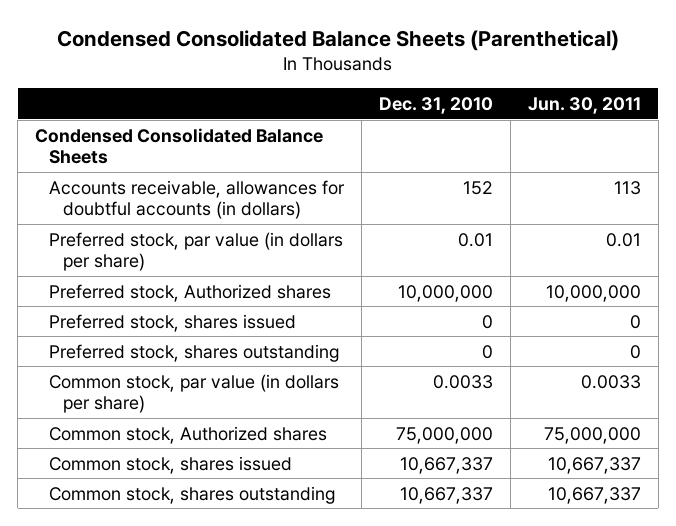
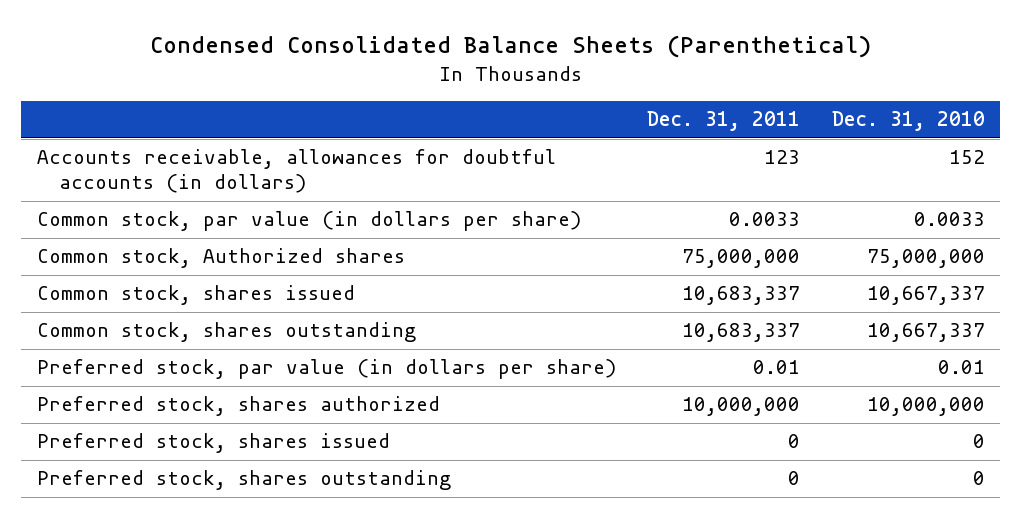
- | Dec. 31, 2010 | Jun. 30, 2011
+ | Dec. 31, 2011 | Dec. 31, 2010
- Condensed Consolidated Balance Sheets
- Preferred stock, Authorized shares | 10,000,000 | 10,000,000
moved down: Preferred stock, par value (in dollars per share) | 0.01 | 0.01
+ Preferred stock, shares authorized | 10,000,000 | 10,000,000
moved down: Preferred stock, shares issued | 0 | 0
moved down: Preferred stock, shares outstanding | 0 | 0

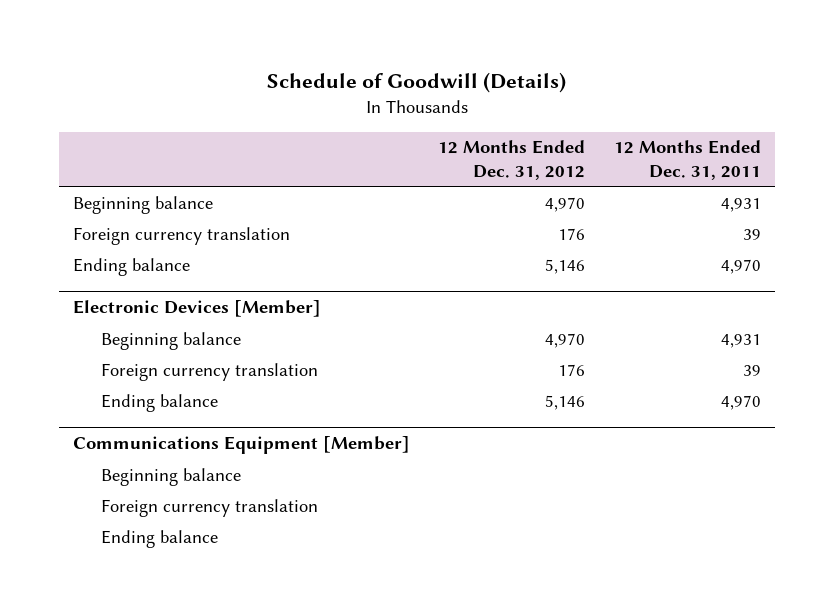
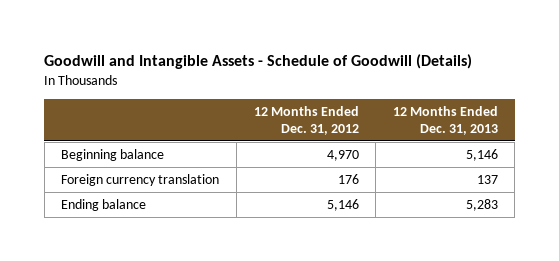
- Schedule of Goodwill (Details)
+ Goodwill and Intangible Assets - Schedule of Goodwill (Details)
- | 12 Months Ended Dec. 31, 2012 | 12 Months Ended Dec. 31, 2011
+ | 12 Months Ended Dec. 31, 2012 | 12 Months Ended Dec. 31, 2013
- Electronic Devices [Member]
- Beginning balance | 4,970 | 4,931
- Foreign currency translation | 176 | 39
- Ending balance | 5,146 | 4,970
- Communications Equipment [Member]
- Beginning balance
- Foreign currency translation
- Ending balance

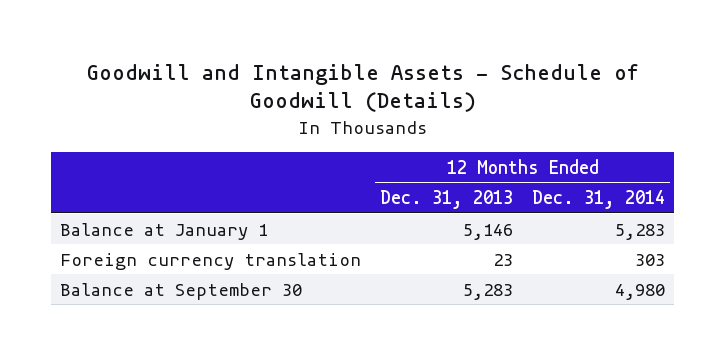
- | 12 Months Ended Dec. 31, 2012 | 12 Months Ended Dec. 31, 2013
+ | 12 Months Ended Dec. 31, 2013 | 12 Months Ended Dec. 31, 2014
- Beginning balance | 4,970 | 5,146
- Foreign currency translation | 176 | 137
- Ending balance | 5,146 | 5,283
+ Balance at January 1 | 5,146 | 5,283
+ Foreign currency translation | 23 | 303
+ Balance at September 30 | 5,283 | 4,980

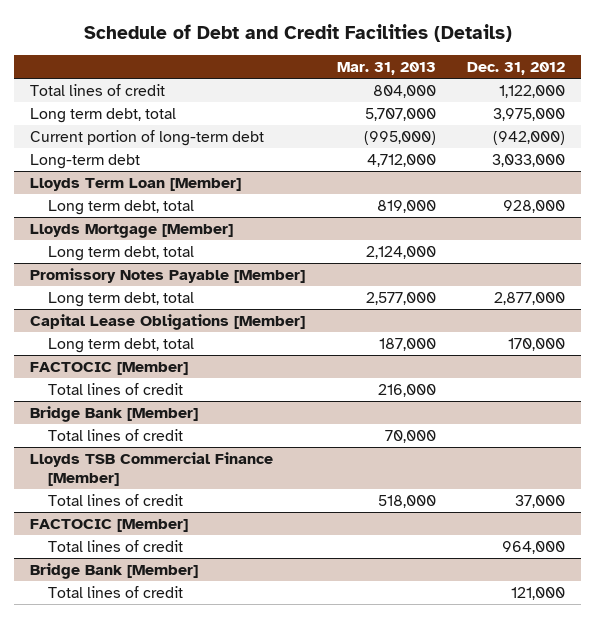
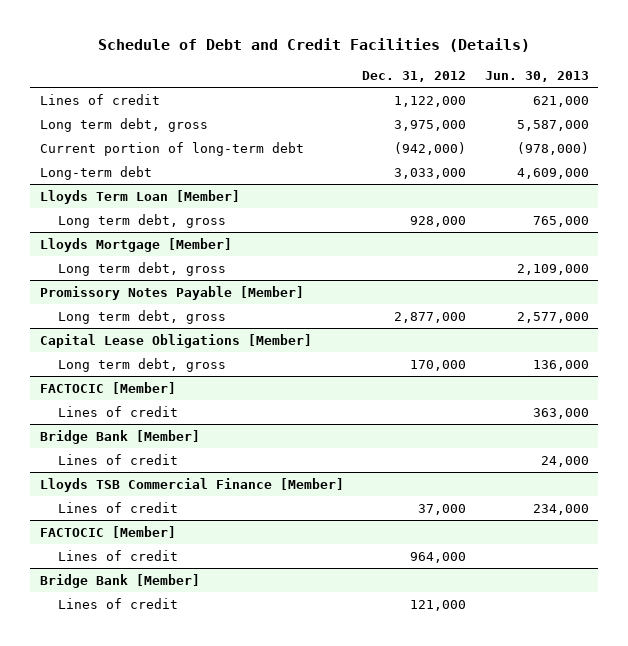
- | Mar. 31, 2013 | Dec. 31, 2012
+ | Dec. 31, 2012 | Jun. 30, 2013
- Total lines of credit | 804,000 | 1,122,000
- Long term debt, total | 5,707,000 | 3,975,000
+ Lines of credit | 1,122,000 | 621,000
+ Long term debt, gross | 3,975,000 | 5,587,000
@ Lloyds Term Loan [Member]
- Long term debt, total | 819,000 | 928,000
+ Long term debt, gross | 928,000 | 765,000
@ Lloyds Mortgage [Member]
- Long term debt, total | 2,124,000 |
+ Long term debt, gross | | 2,109,000
@ Promissory Notes Payable [Member]
- Long term debt, total | 2,577,000 | 2,877,000
+ Long term debt, gross | 2,877,000 | 2,577,000
@ Capital Lease Obligations [Member]
- Long term debt, total | 187,000 | 170,000
+ Long term debt, gross | 170,000 | 136,000
@ FACTOCIC [Member]
- Total lines of credit | 216,000 |
+ Lines of credit | | 363,000
@ Bridge Bank [Member]
- Total lines of credit | 70,000 |
+ Lines of credit | | 24,000
@ Lloyds TSB Commercial Finance [Member]
- Total lines of credit | 518,000 | 37,000
+ Lines of credit | 37,000 | 234,000
@ FACTOCIC [Member]
- Total lines of credit | | 964,000
+ Lines of credit | 964,000 |
@ Bridge Bank [Member]
- Total lines of credit | | 121,000
+ Lines of credit | 121,000 |

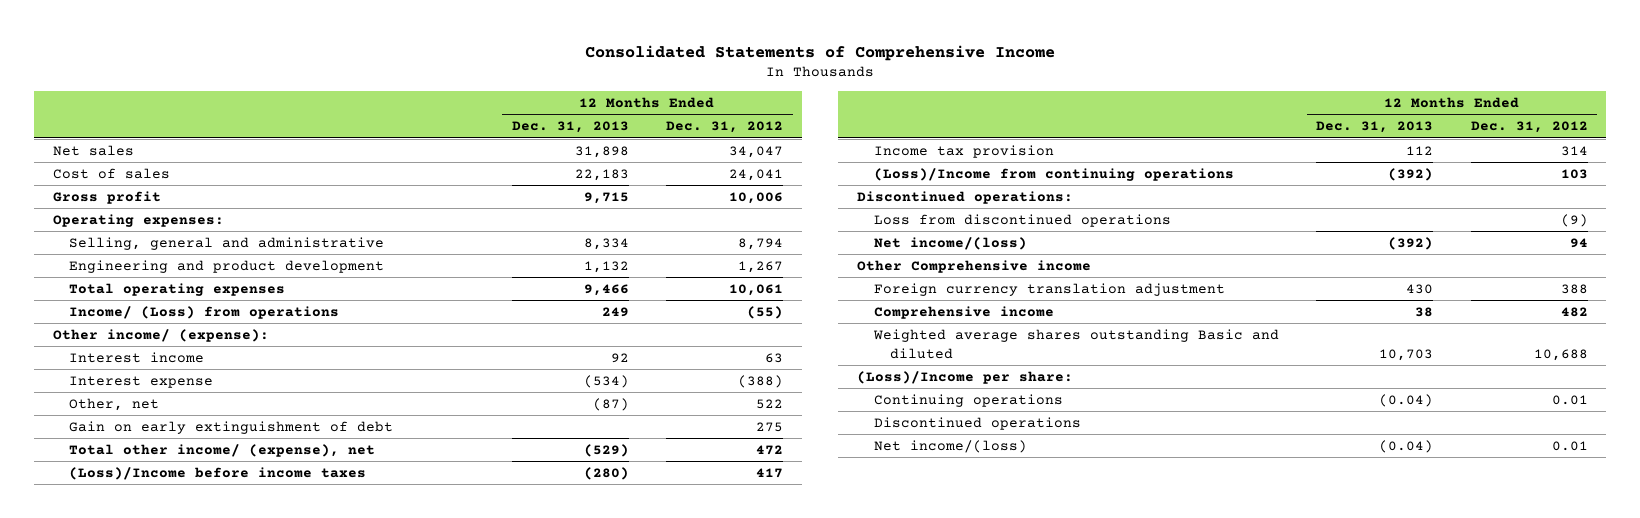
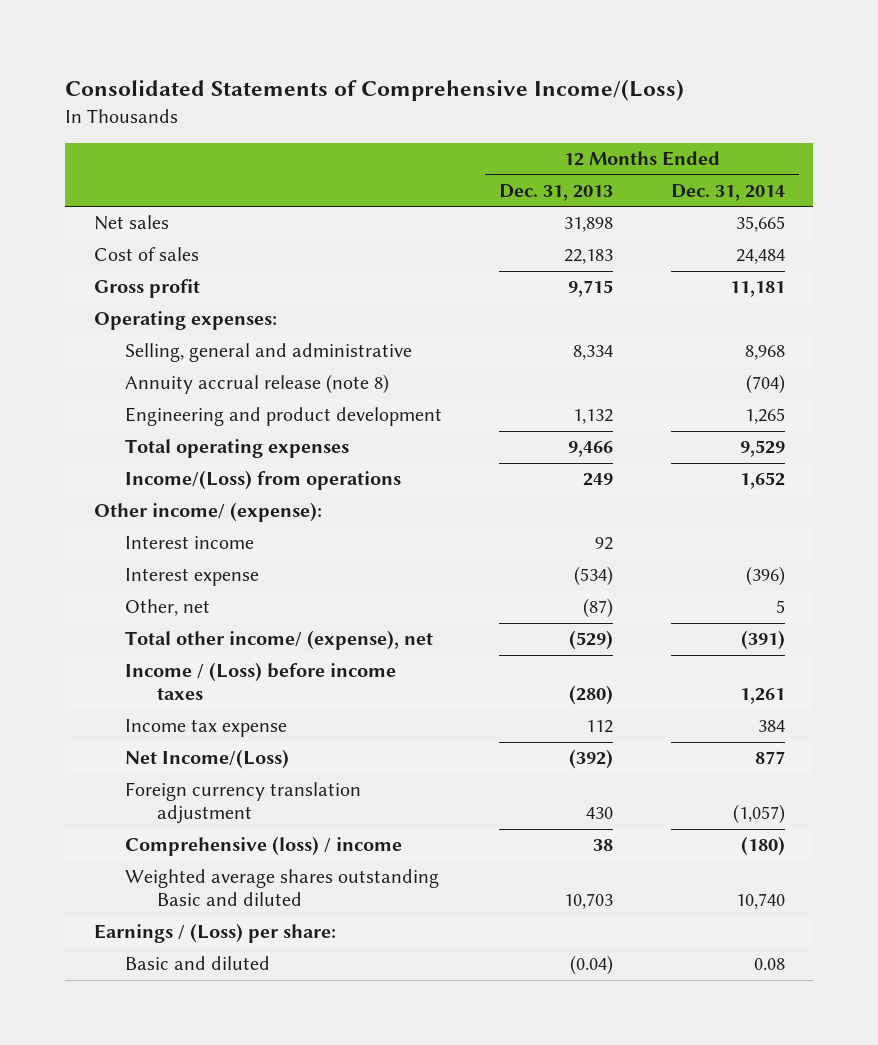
- Consolidated Statements of Comprehensive Income
+ Consolidated Statements of Comprehensive Income/(Loss)
- | 12 Months Ended Dec. 31, 2013 | 12 Months Ended Dec. 31, 2012
+ | 12 Months Ended Dec. 31, 2013 | 12 Months Ended Dec. 31, 2014
+ Annuity accrual release (note 8) | | (704)
- Income/ (Loss) from operations | 249 | (55)
+ Income/(Loss) from operations | 249 | 1,652
- Gain on early extinguishment of debt | | 275
- (Loss)/Income before income taxes | (280) | 417
- Income tax provision | 112 | 314
- (Loss)/Income from continuing operations | (392) | 103
- Discontinued operations:
- Loss from discontinued operations | | (9)
- Net income/(loss) | (392) | 94
- Other Comprehensive income
+ Income / (Loss) before income taxes | (280) | 1,261
+ Income tax expense | 112 | 384
+ Net Income/(Loss) | (392) | 877
- Comprehensive income | 38 | 482
+ Comprehensive (loss) / income | 38 | (180)
- (Loss)/Income per share:
- Continuing operations | (0.04) | 0.01
- Discontinued operations
- Net income/(loss) | (0.04) | 0.01
+ Earnings / (Loss) per share:
+ Basic and diluted | (0.04) | 0.08

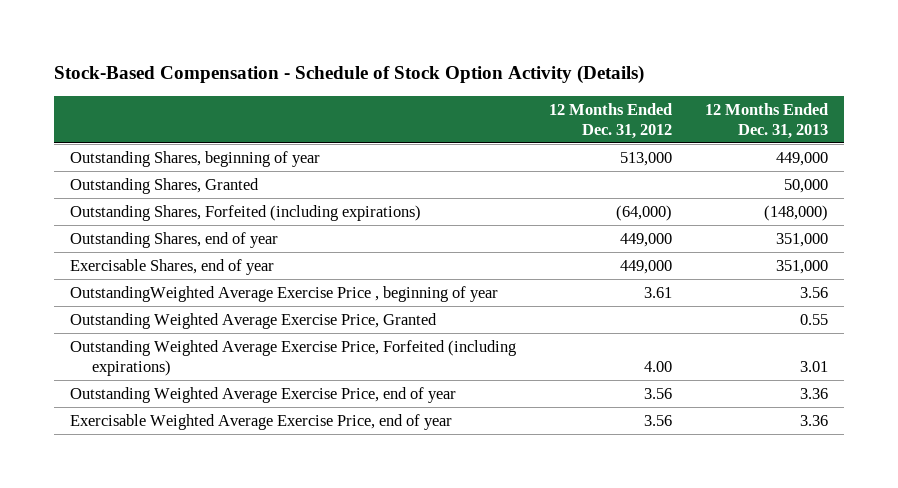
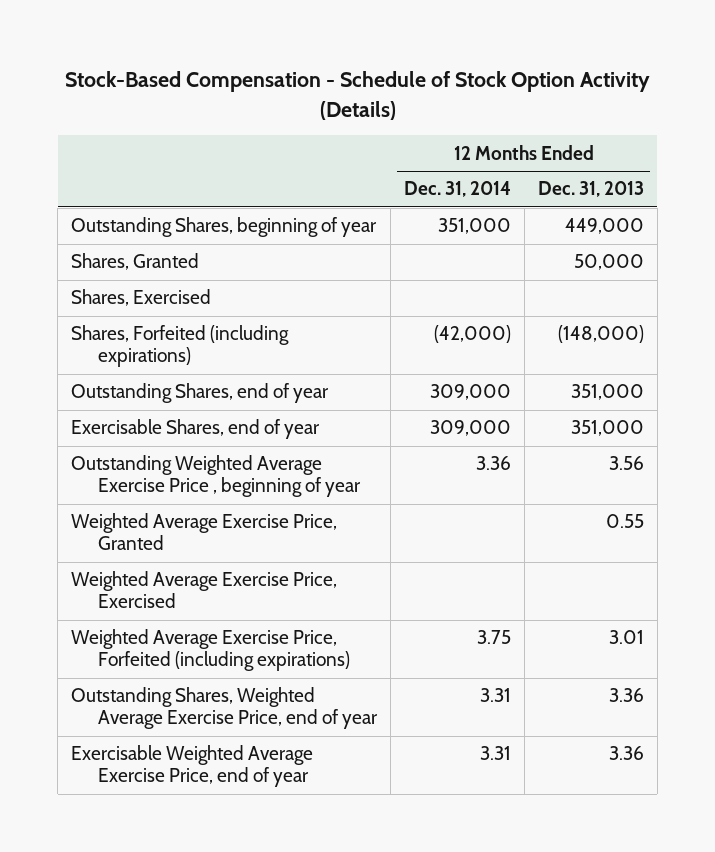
- | 12 Months Ended Dec. 31, 2012 | 12 Months Ended Dec. 31, 2013
+ | 12 Months Ended Dec. 31, 2014 | 12 Months Ended Dec. 31, 2013
- Outstanding Shares, Granted | | 50,000
- Outstanding Shares, Forfeited (including expirations) | (64,000) | (148,000)
+ Shares, Granted | | 50,000
+ Shares, Exercised
+ Shares, Forfeited (including expirations) | (42,000) | (148,000)
- OutstandingWeighted Average Exercise Price , beginning of year | 3.61 | 3.56
- Outstanding Weighted Average Exercise Price, Granted | | 0.55
- Outstanding Weighted Average Exercise Price, Forfeited (including expirations) | 4.00 | 3.01
- Outstanding Weighted Average Exercise Price, end of year | 3.56 | 3.36
+ Outstanding Weighted Average Exercise Price , beginning of year | 3.36 | 3.56
+ Weighted Average Exercise Price, Granted | | 0.55
+ Weighted Average Exercise Price, Exercised
+ Weighted Average Exercise Price, Forfeited (including expirations) | 3.75 | 3.01
+ Outstanding Shares, Weighted Average Exercise Price, end of year | 3.31 | 3.36

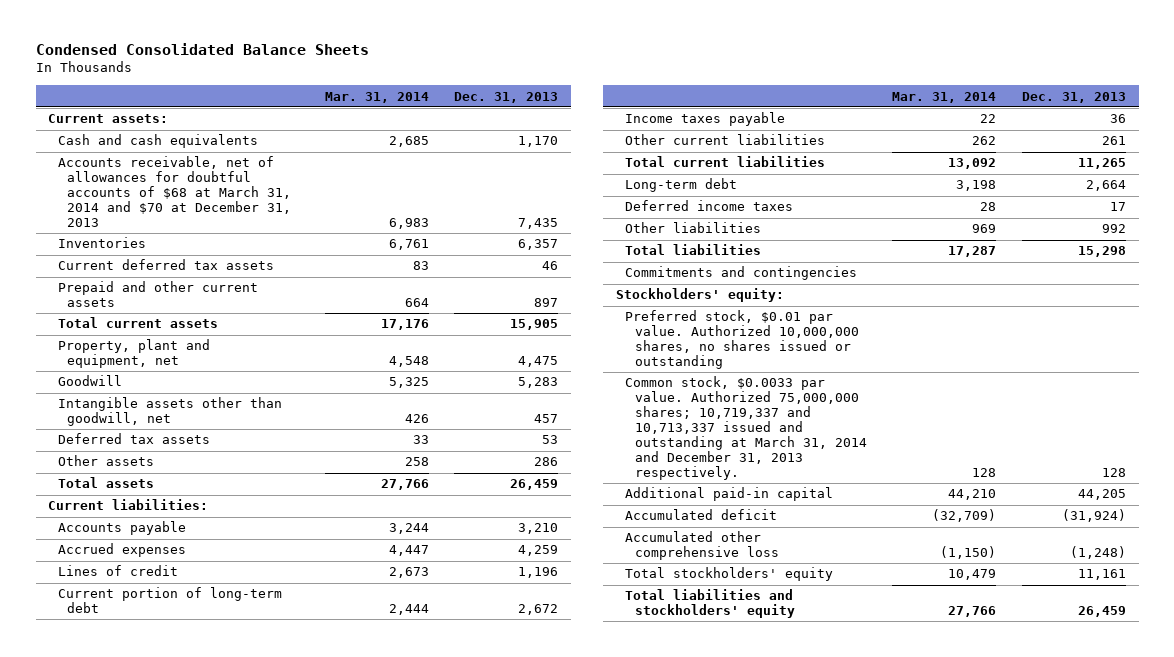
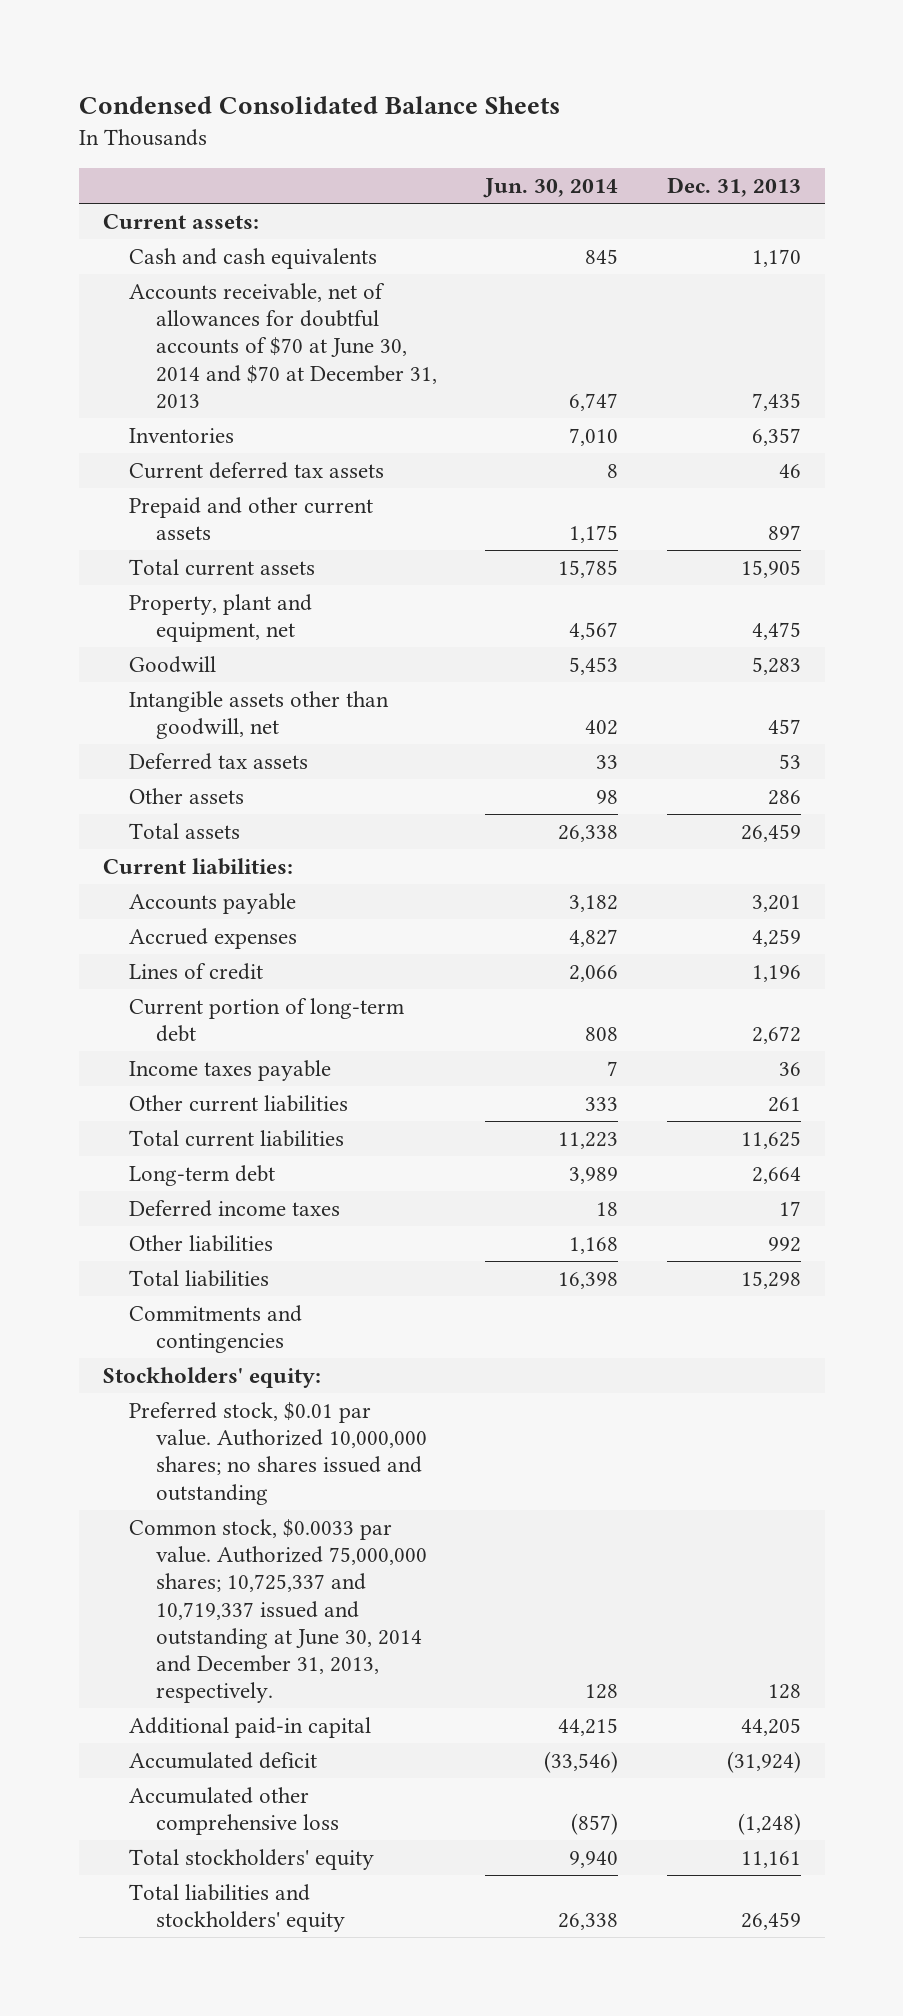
- | Mar. 31, 2014 | Dec. 31, 2013
+ | Jun. 30, 2014 | Dec. 31, 2013
- Accounts receivable, net of allowances for doubtful accounts of $68 at March 31, 2014 and $70 at December 31, 2013 | 6,983 | 7,435
+ Accounts receivable, net of allowances for doubtful accounts of $70 at June 30, 2014 and $70 at December 31, 2013 | 6,747 | 7,435
- Accounts payable | 3,244 | 3,210
+ Accounts payable | 3,182 | 3,201
- Total current liabilities | 13,092 | 11,265
+ Total current liabilities | 11,223 | 11,625
- Preferred stock, $0.01 par value. Authorized 10,000,000 shares, no shares issued or outstanding
- Common stock, $0.0033 par value. Authorized 75,000,000 shares; 10,719,337 and 10,713,337 issued and outstanding at March 31, 2014 and December 31, 2013 respectively. | 128 | 128
+ Preferred stock, $0.01 par value. Authorized 10,000,000 shares; no shares issued and outstanding
+ Common stock, $0.0033 par value. Authorized 75,000,000 shares; 10,725,337 and 10,719,337 issued and outstanding at June 30, 2014 and December 31, 2013, respectively. | 128 | 128

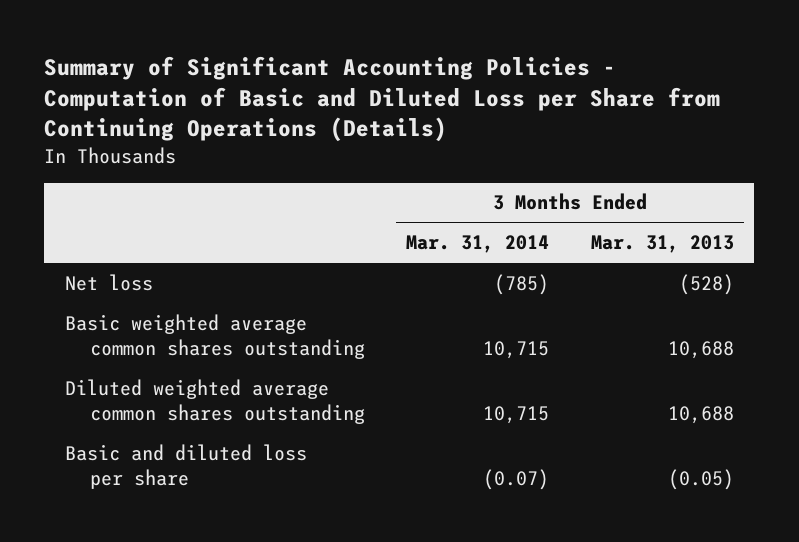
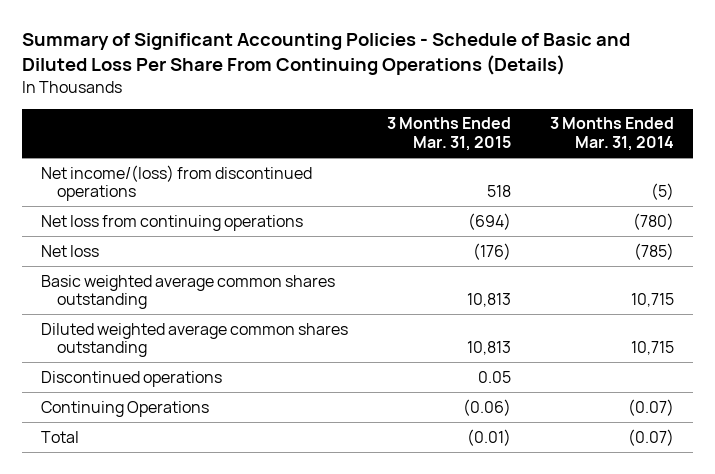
- Summary of Significant Accounting Policies - Computation of Basic and Diluted Loss per Share from Continuing Operations (Details)
+ Summary of Significant Accounting Policies - Schedule of Basic and Diluted Loss Per Share From Continuing Operations (Details)
- | 3 Months Ended Mar. 31, 2014 | 3 Months Ended Mar. 31, 2013
+ | 3 Months Ended Mar. 31, 2015 | 3 Months Ended Mar. 31, 2014
+ Net income/(loss) from discontinued operations | 518 | (5)
+ Net loss from continuing operations | (694) | (780)
- Basic and diluted loss per share | (0.07) | (0.05)
+ Discontinued operations | 0.05 |
+ Continuing Operations | (0.06) | (0.07)
+ Total | (0.01) | (0.07)

